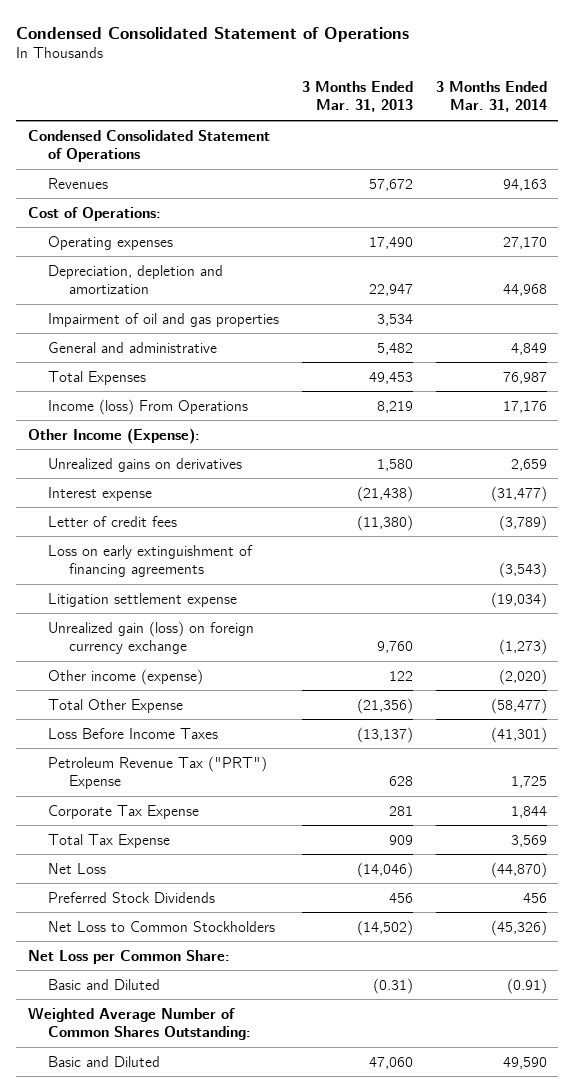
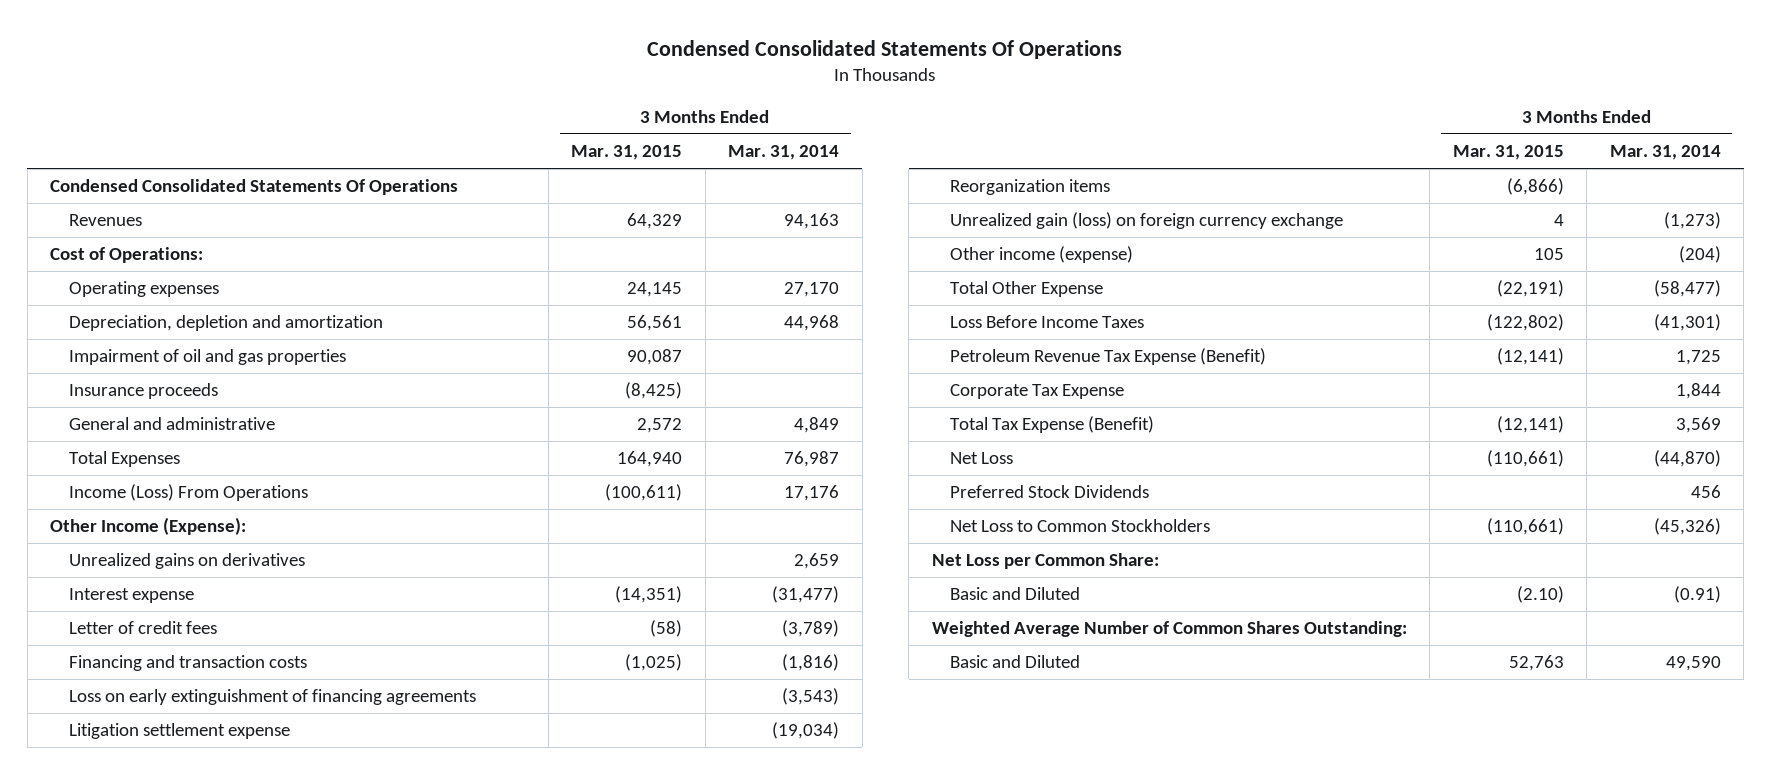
- Condensed Consolidated Statement of Operations
+ Condensed Consolidated Statements Of Operations
- | 3 Months Ended Mar. 31, 2013 | 3 Months Ended Mar. 31, 2014
+ | 3 Months Ended Mar. 31, 2015 | 3 Months Ended Mar. 31, 2014
- Condensed Consolidated Statement of Operations
+ Condensed Consolidated Statements Of Operations
+ Insurance proceeds | (8,425) |
- Income (loss) From Operations | 8,219 | 17,176
+ Income (Loss) From Operations | (100,611) | 17,176
+ Financing and transaction costs | (1,025) | (1,816)
+ Reorganization items | (6,866) |
- Other income (expense) | 122 | (2,020)
+ Other income (expense) | 105 | (204)
- Petroleum Revenue Tax ("PRT") Expense | 628 | 1,725
+ Petroleum Revenue Tax Expense (Benefit) | (12,141) | 1,725
- Total Tax Expense | 909 | 3,569
+ Total Tax Expense (Benefit) | (12,141) | 3,569

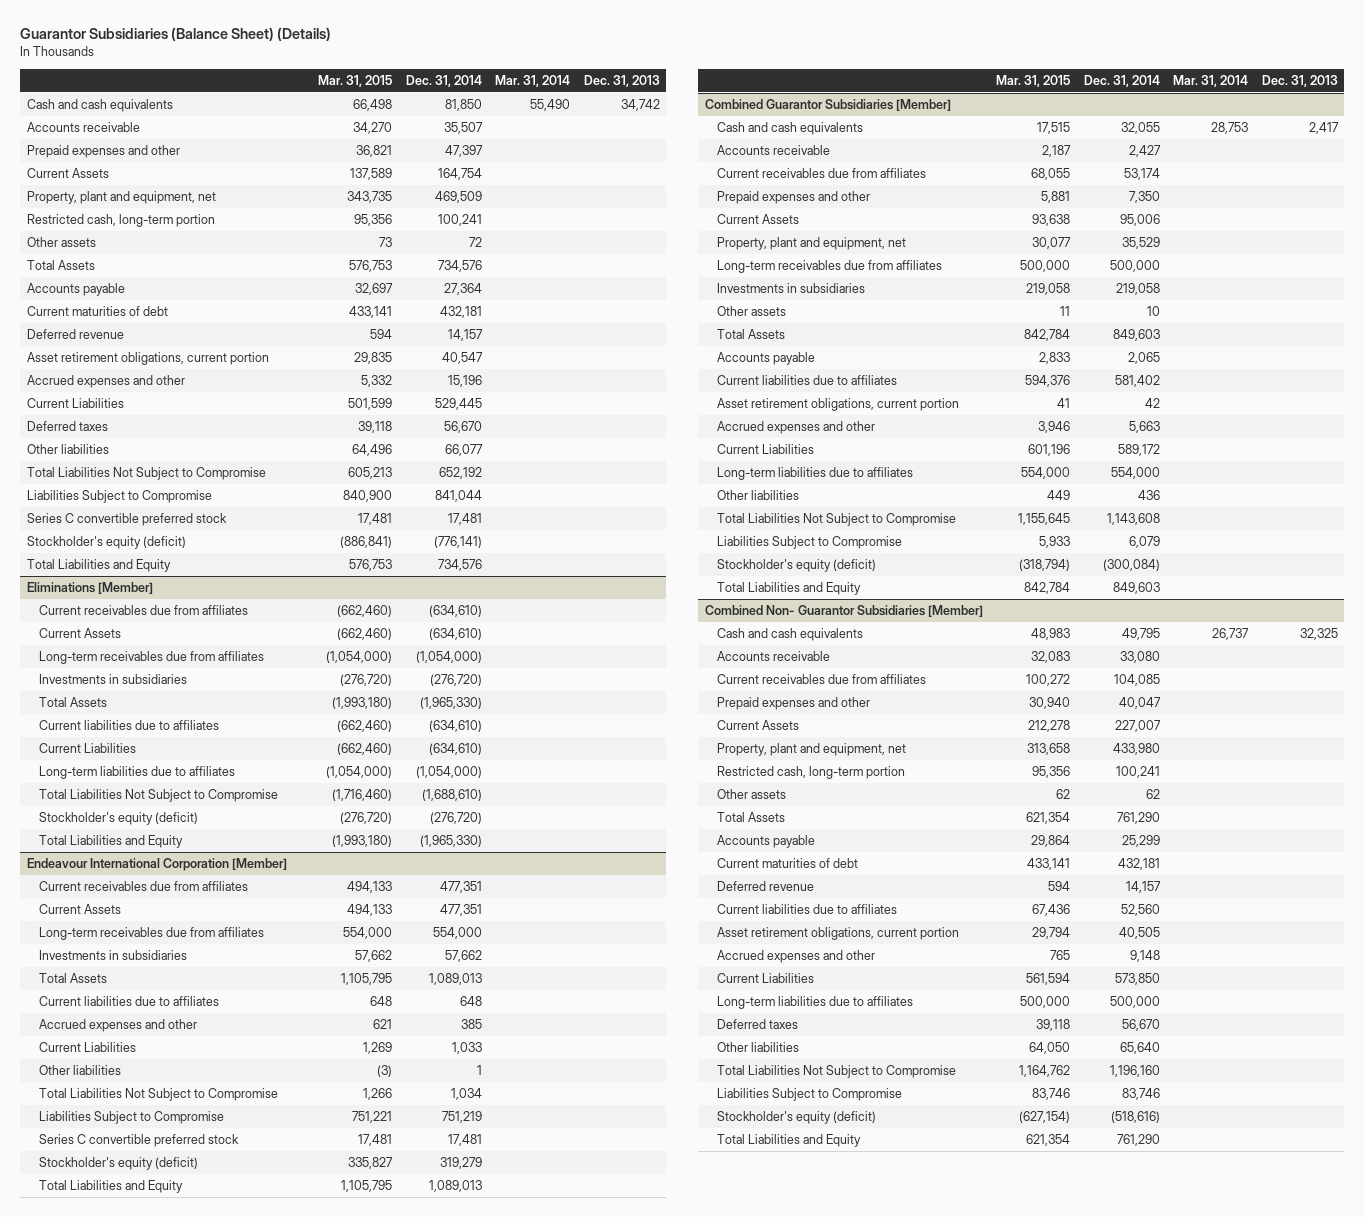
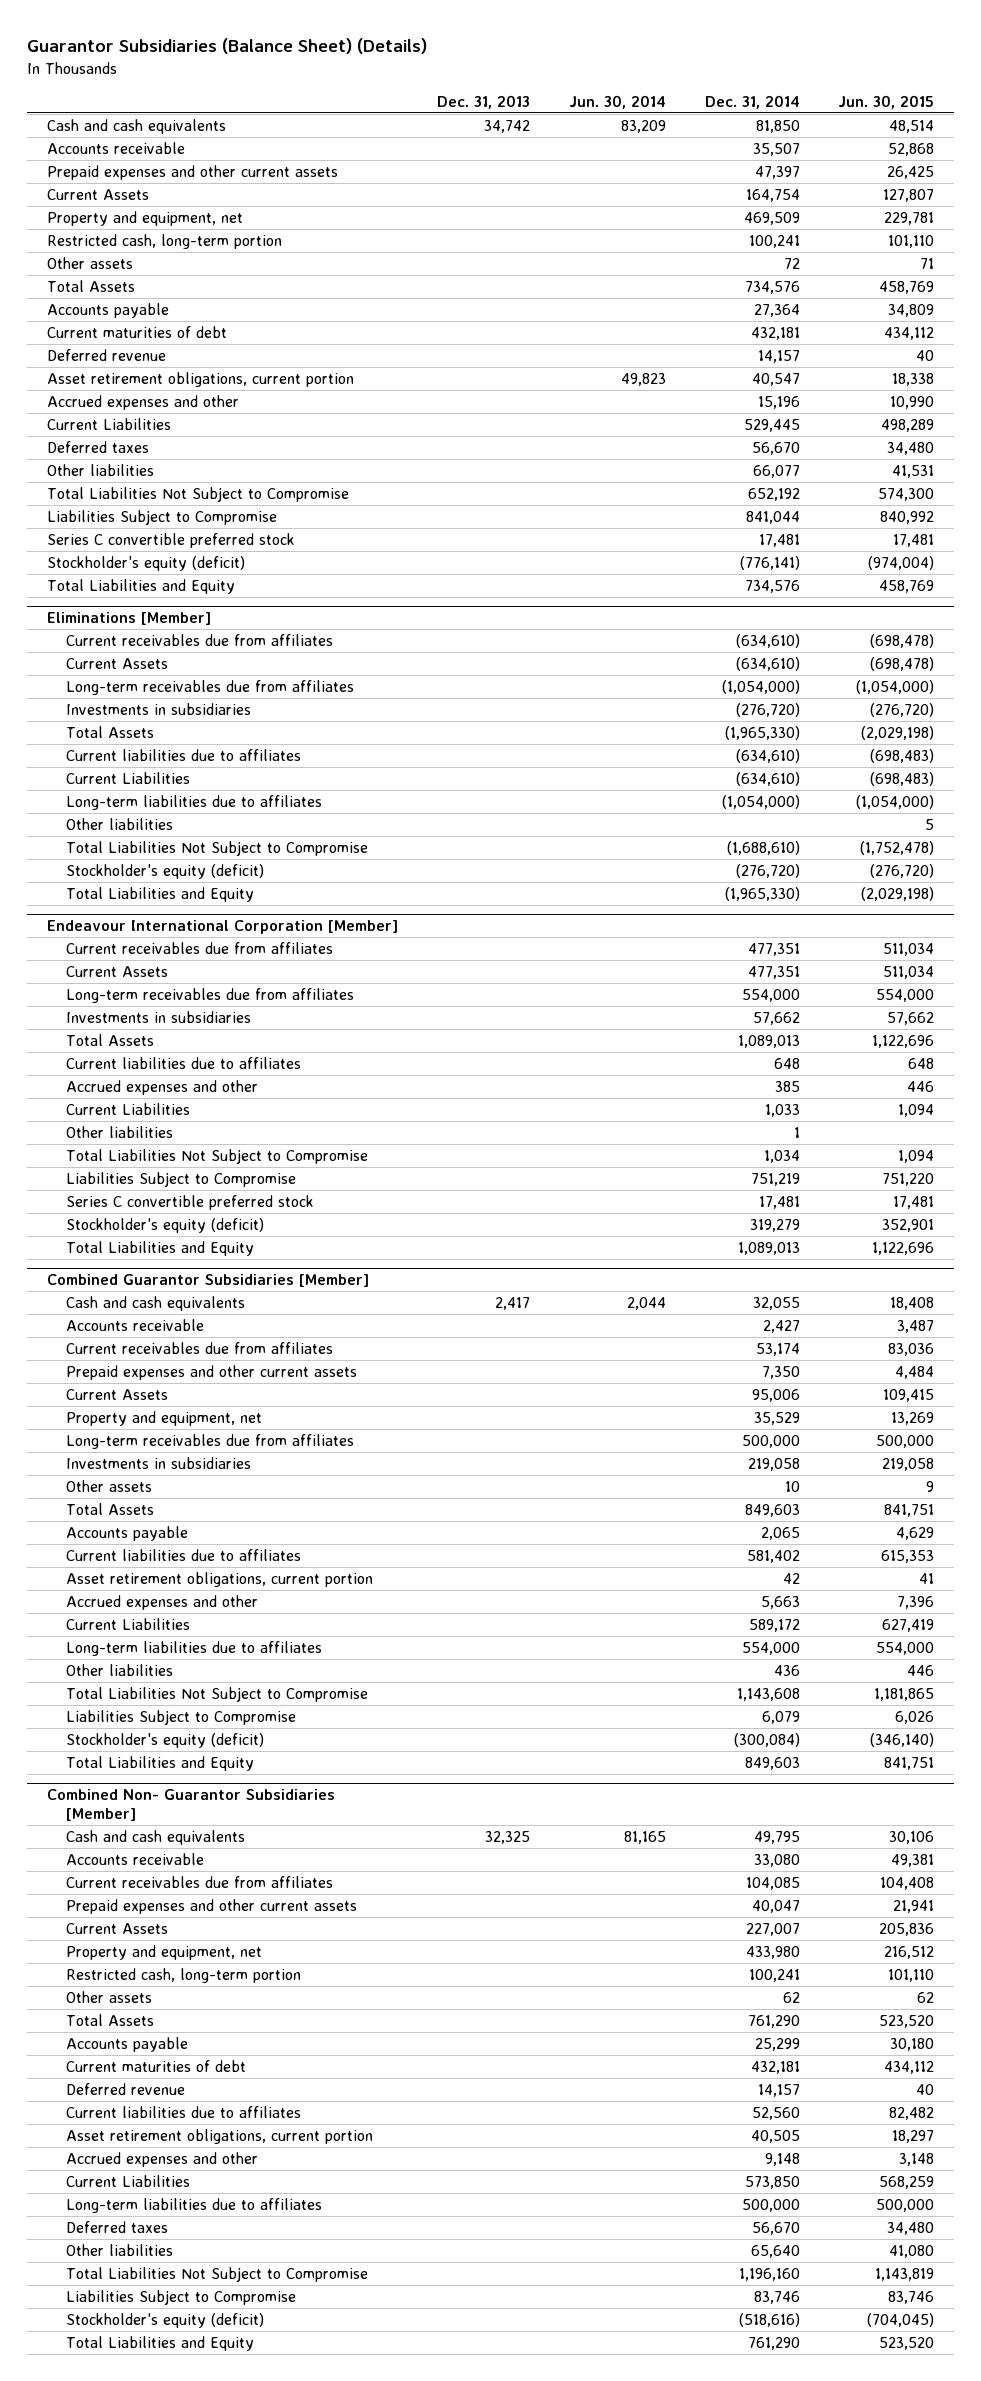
- | Mar. 31, 2015 | Dec. 31, 2014 | Mar. 31, 2014 | Dec. 31, 2013
+ | Dec. 31, 2013 | Jun. 30, 2014 | Dec. 31, 2014 | Jun. 30, 2015
- Prepaid expenses and other | 36,821 | 47,397 | |
+ Prepaid expenses and other current assets | | | 47,397 | 26,425
- Property, plant and equipment, net | 343,735 | 469,509 | |
+ Property and equipment, net | | | 469,509 | 229,781
@ Eliminations [Member]
+ Other liabilities | | | | 5
@ Combined Guarantor Subsidiaries [Member]
- Prepaid expenses and other | 5,881 | 7,350 | |
+ Prepaid expenses and other current assets | | | 7,350 | 4,484
- Property, plant and equipment, net | 30,077 | 35,529 | |
+ Property and equipment, net | | | 35,529 | 13,269
@ Combined Non- Guarantor Subsidiaries [Member]
- Prepaid expenses and other | 30,940 | 40,047 | |
+ Prepaid expenses and other current assets | | | 40,047 | 21,941
- Property, plant and equipment, net | 313,658 | 433,980 | |
+ Property and equipment, net | | | 433,980 | 216,512

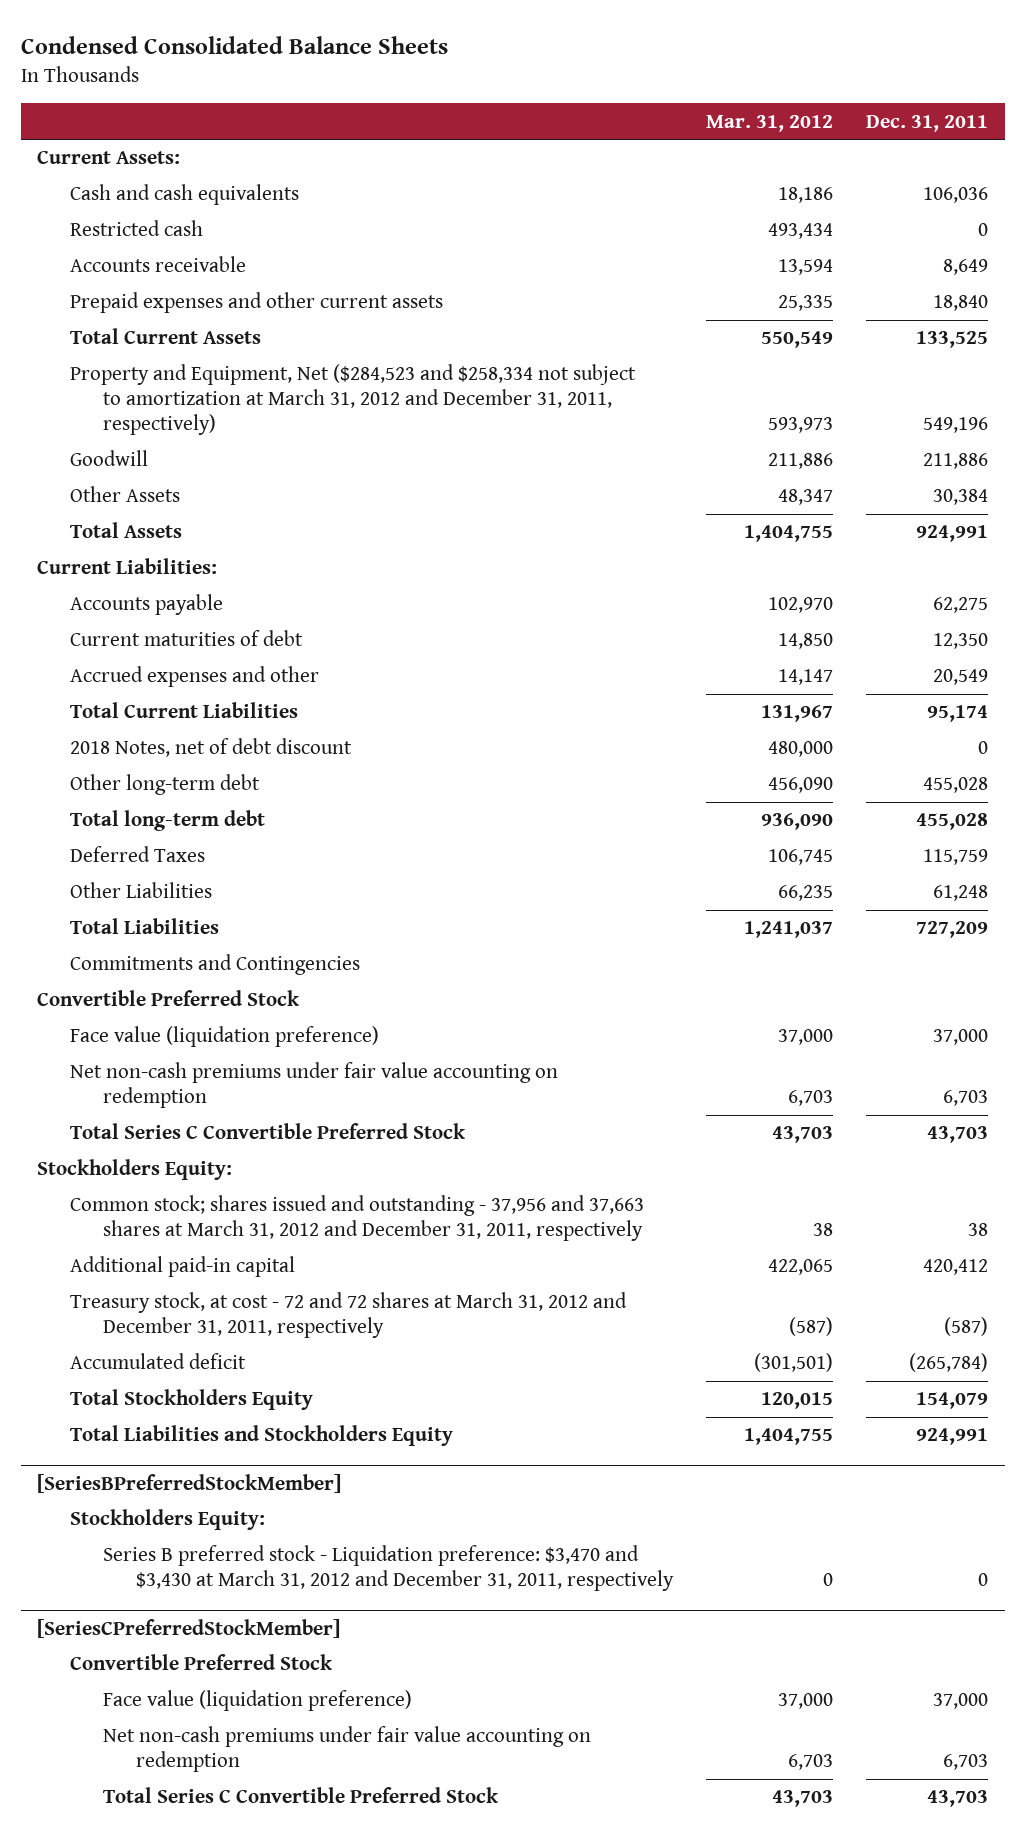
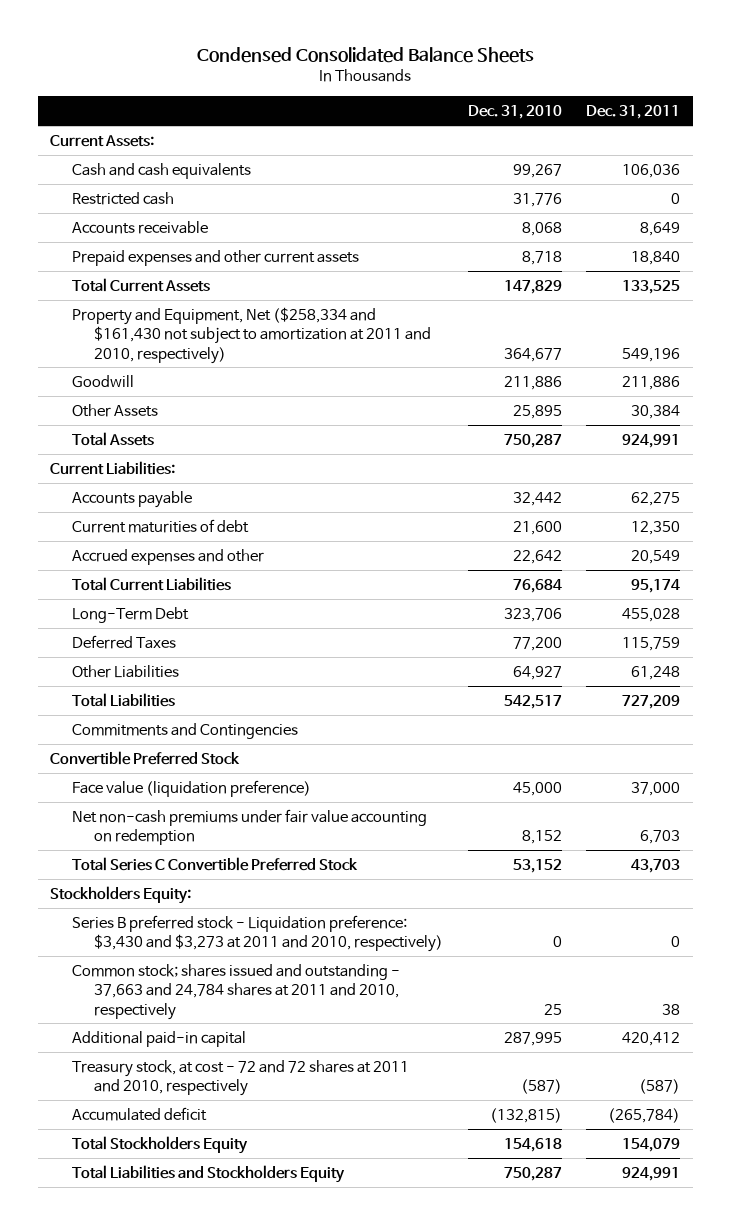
- | Mar. 31, 2012 | Dec. 31, 2011
+ | Dec. 31, 2010 | Dec. 31, 2011
- Property and Equipment, Net ($284,523 and $258,334 not subject to amortization at March 31, 2012 and December 31, 2011, respectively) | 593,973 | 549,196
+ Property and Equipment, Net ($258,334 and $161,430 not subject to amortization at 2011 and 2010, respectively) | 364,677 | 549,196
- 2018 Notes, net of debt discount | 480,000 | 0
- Other long-term debt | 456,090 | 455,028
- Total long-term debt | 936,090 | 455,028
+ Long-Term Debt | 323,706 | 455,028
- Common stock; shares issued and outstanding - 37,956 and 37,663 shares at March 31, 2012 and December 31, 2011, respectively | 38 | 38
+ Series B preferred stock - Liquidation preference: $3,430 and $3,273 at 2011 and 2010, respectively) | 0 | 0
+ Common stock; shares issued and outstanding - 37,663 and 24,784 shares at 2011 and 2010, respectively | 25 | 38
- Treasury stock, at cost - 72 and 72 shares at March 31, 2012 and December 31, 2011, respectively | (587) | (587)
+ Treasury stock, at cost - 72 and 72 shares at 2011 and 2010, respectively | (587) | (587)
- [SeriesBPreferredStockMember]
- Stockholders Equity:
- Series B preferred stock - Liquidation preference: $3,470 and $3,430 at March 31, 2012 and December 31, 2011, respectively | 0 | 0
- [SeriesCPreferredStockMember]
- Convertible Preferred Stock
- Face value (liquidation preference) | 37,000 | 37,000
- Net non-cash premiums under fair value accounting on redemption | 6,703 | 6,703
- Total Series C Convertible Preferred Stock | 43,703 | 43,703

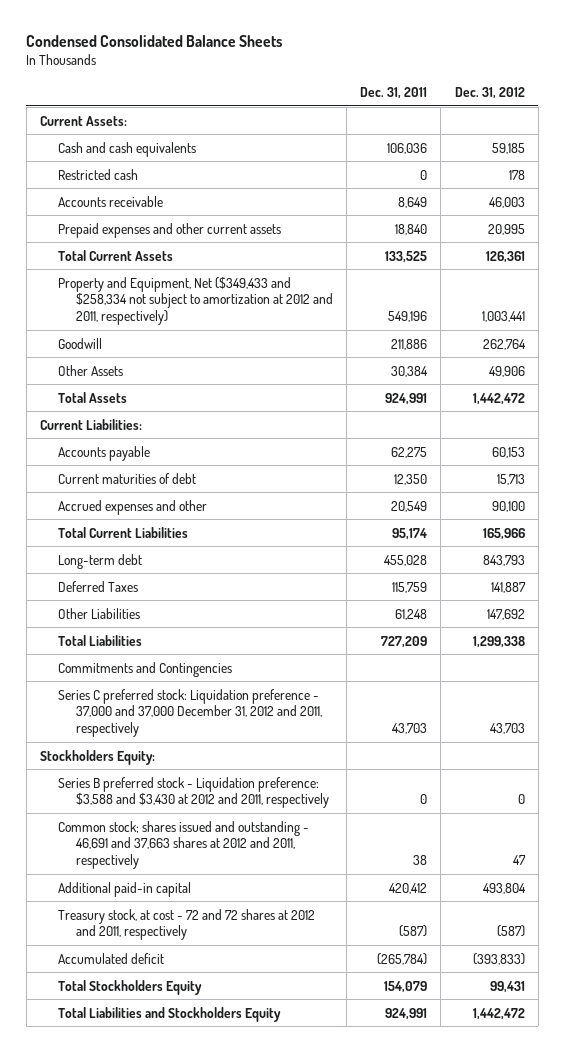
- | Dec. 31, 2010 | Dec. 31, 2011
+ | Dec. 31, 2011 | Dec. 31, 2012
- Property and Equipment, Net ($258,334 and $161,430 not subject to amortization at 2011 and 2010, respectively) | 364,677 | 549,196
+ Property and Equipment, Net ($349,433 and $258,334 not subject to amortization at 2012 and 2011, respectively) | 549,196 | 1,003,441
- Long-Term Debt | 323,706 | 455,028
+ Long-term debt | 455,028 | 843,793
- Convertible Preferred Stock
- Face value (liquidation preference) | 45,000 | 37,000
- Net non-cash premiums under fair value accounting on redemption | 8,152 | 6,703
- Total Series C Convertible Preferred Stock | 53,152 | 43,703
+ Series C preferred stock: Liquidation preference - 37,000 and 37,000 December 31, 2012 and 2011, respectively | 43,703 | 43,703
- Series B preferred stock - Liquidation preference: $3,430 and $3,273 at 2011 and 2010, respectively) | 0 | 0
- Common stock; shares issued and outstanding - 37,663 and 24,784 shares at 2011 and 2010, respectively | 25 | 38
+ Series B preferred stock - Liquidation preference: $3,588 and $3,430 at 2012 and 2011, respectively | 0 | 0
+ Common stock; shares issued and outstanding - 46,691 and 37,663 shares at 2012 and 2011, respectively | 38 | 47
- Treasury stock, at cost - 72 and 72 shares at 2011 and 2010, respectively | (587) | (587)
+ Treasury stock, at cost - 72 and 72 shares at 2012 and 2011, respectively | (587) | (587)

